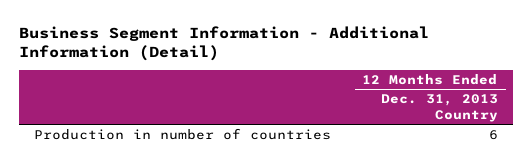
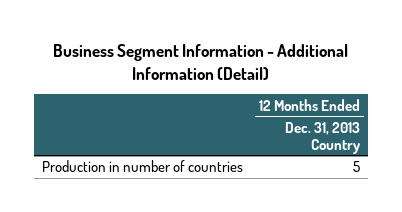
- Production in number of countries | 6
+ Production in number of countries | 5

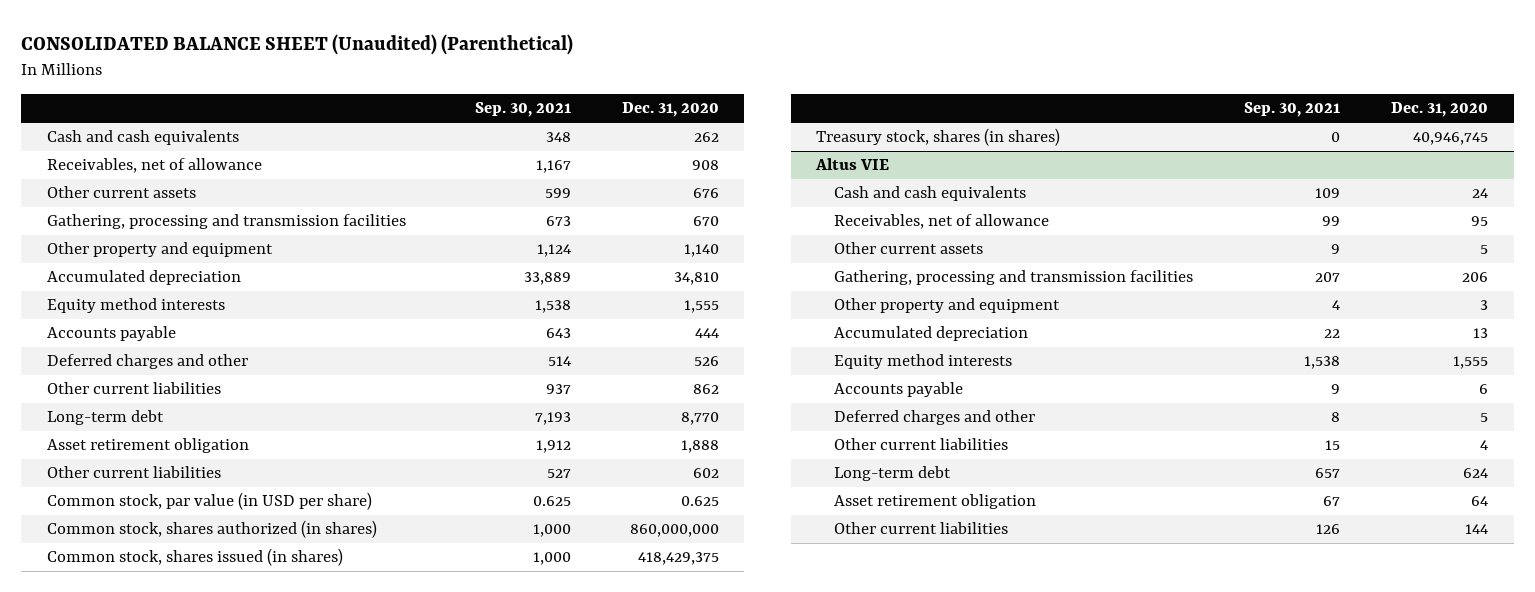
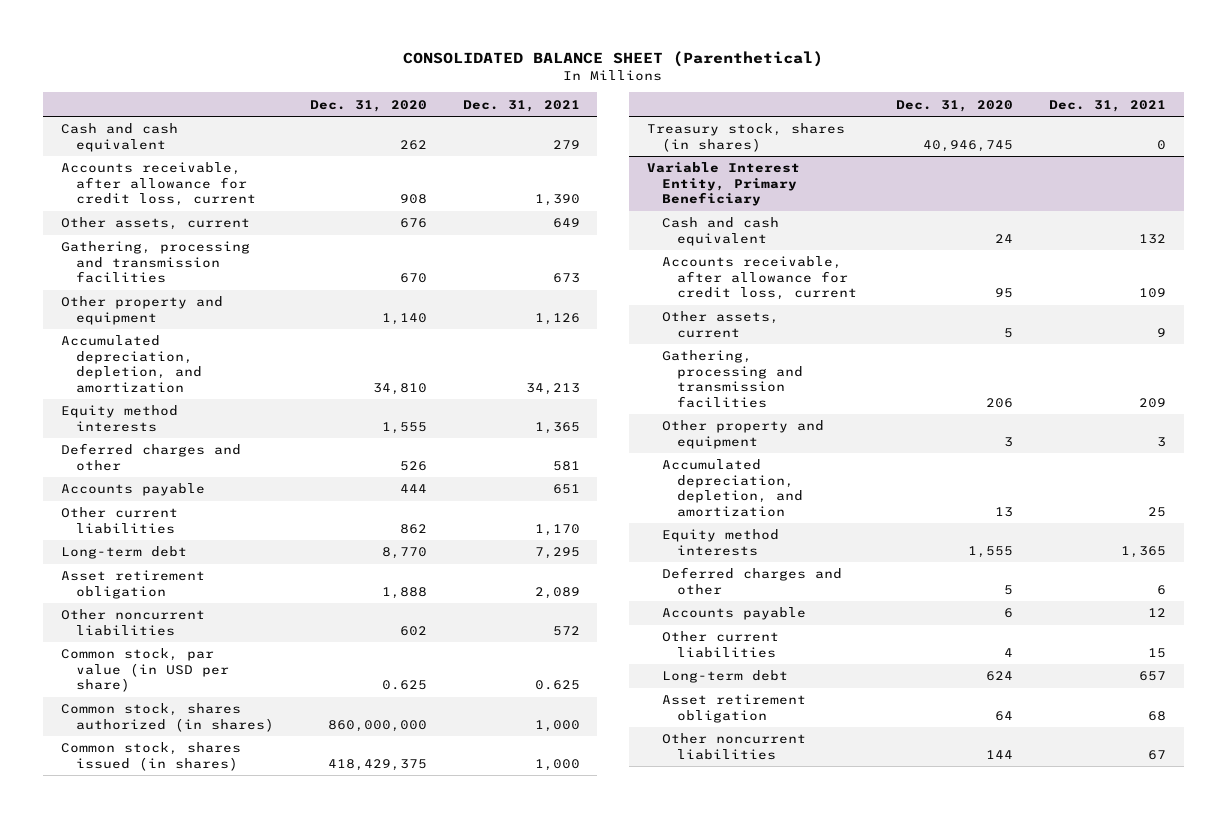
- CONSOLIDATED BALANCE SHEET (Unaudited) (Parenthetical)
+ CONSOLIDATED BALANCE SHEET (Parenthetical)
- | Sep. 30, 2021 | Dec. 31, 2020
+ | Dec. 31, 2020 | Dec. 31, 2021
- Cash and cash equivalents | 348 | 262
- Receivables, net of allowance | 1,167 | 908
- Other current assets | 599 | 676
+ Cash and cash equivalent | 262 | 279
+ Accounts receivable, after allowance for credit loss, current | 908 | 1,390
+ Other assets, current | 676 | 649
- Accumulated depreciation | 33,889 | 34,810
+ Accumulated depreciation, depletion, and amortization | 34,810 | 34,213
moved down: Accounts payable | 444 | 651
- Other current liabilities | 527 | 602
+ Other noncurrent liabilities | 602 | 572
- Altus VIE
- Cash and cash equivalents | 109 | 24
- Receivables, net of allowance | 99 | 95
- Other current assets | 9 | 5
+ Variable Interest Entity, Primary Beneficiary
+ Cash and cash equivalent | 24 | 132
+ Accounts receivable, after allowance for credit loss, current | 95 | 109
+ Other assets, current | 5 | 9
- Accumulated depreciation | 22 | 13
+ Accumulated depreciation, depletion, and amortization | 13 | 25
- Accounts payable | 9 | 6
+ Accounts payable | 6 | 12
- Other current liabilities | 126 | 144
+ Other noncurrent liabilities | 144 | 67

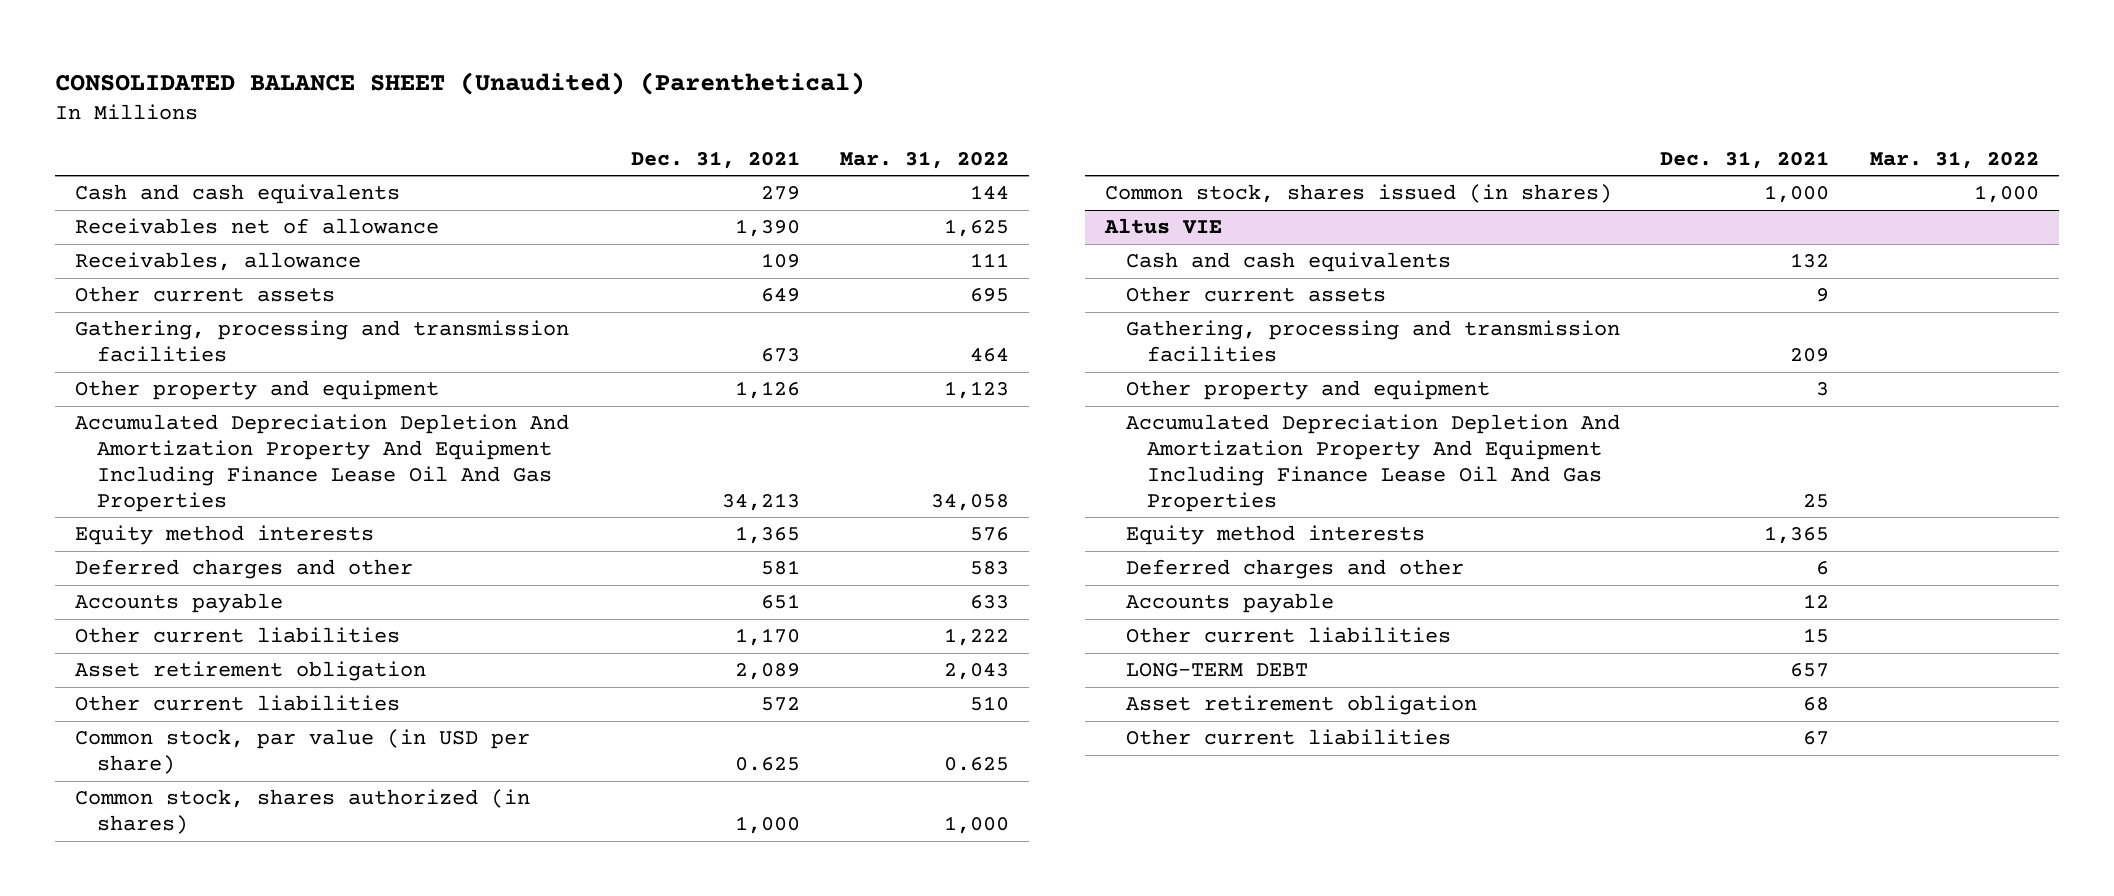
- CONSOLIDATED BALANCE SHEET (Parenthetical)
+ CONSOLIDATED BALANCE SHEET (Unaudited) (Parenthetical)
- | Dec. 31, 2020 | Dec. 31, 2021
+ | Dec. 31, 2021 | Mar. 31, 2022
- Cash and cash equivalent | 262 | 279
- Accounts receivable, after allowance for credit loss, current | 908 | 1,390
- Other assets, current | 676 | 649
+ Cash and cash equivalents | 279 | 144
+ Receivables net of allowance | 1,390 | 1,625
+ Receivables, allowance | 109 | 111
+ Other current assets | 649 | 695
- Accumulated depreciation, depletion, and amortization | 34,810 | 34,213
+ Accumulated Depreciation Depletion And Amortization Property And Equipment Including Finance Lease Oil And Gas Properties | 34,213 | 34,058
- Long-term debt | 8,770 | 7,295
- Other noncurrent liabilities | 602 | 572
+ Other current liabilities | 572 | 510
- Treasury stock, shares (in shares) | 40,946,745 | 0
- Variable Interest Entity, Primary Beneficiary
- Cash and cash equivalent | 24 | 132
- Accounts receivable, after allowance for credit loss, current | 95 | 109
- Other assets, current | 5 | 9
+ Altus VIE
+ Cash and cash equivalents | 132 |
+ Other current assets | 9 |
- Accumulated depreciation, depletion, and amortization | 13 | 25
+ Accumulated Depreciation Depletion And Amortization Property And Equipment Including Finance Lease Oil And Gas Properties | 25 |
- Long-term debt | 624 | 657
+ LONG-TERM DEBT | 657 |
- Other noncurrent liabilities | 144 | 67
+ Other current liabilities | 67 |

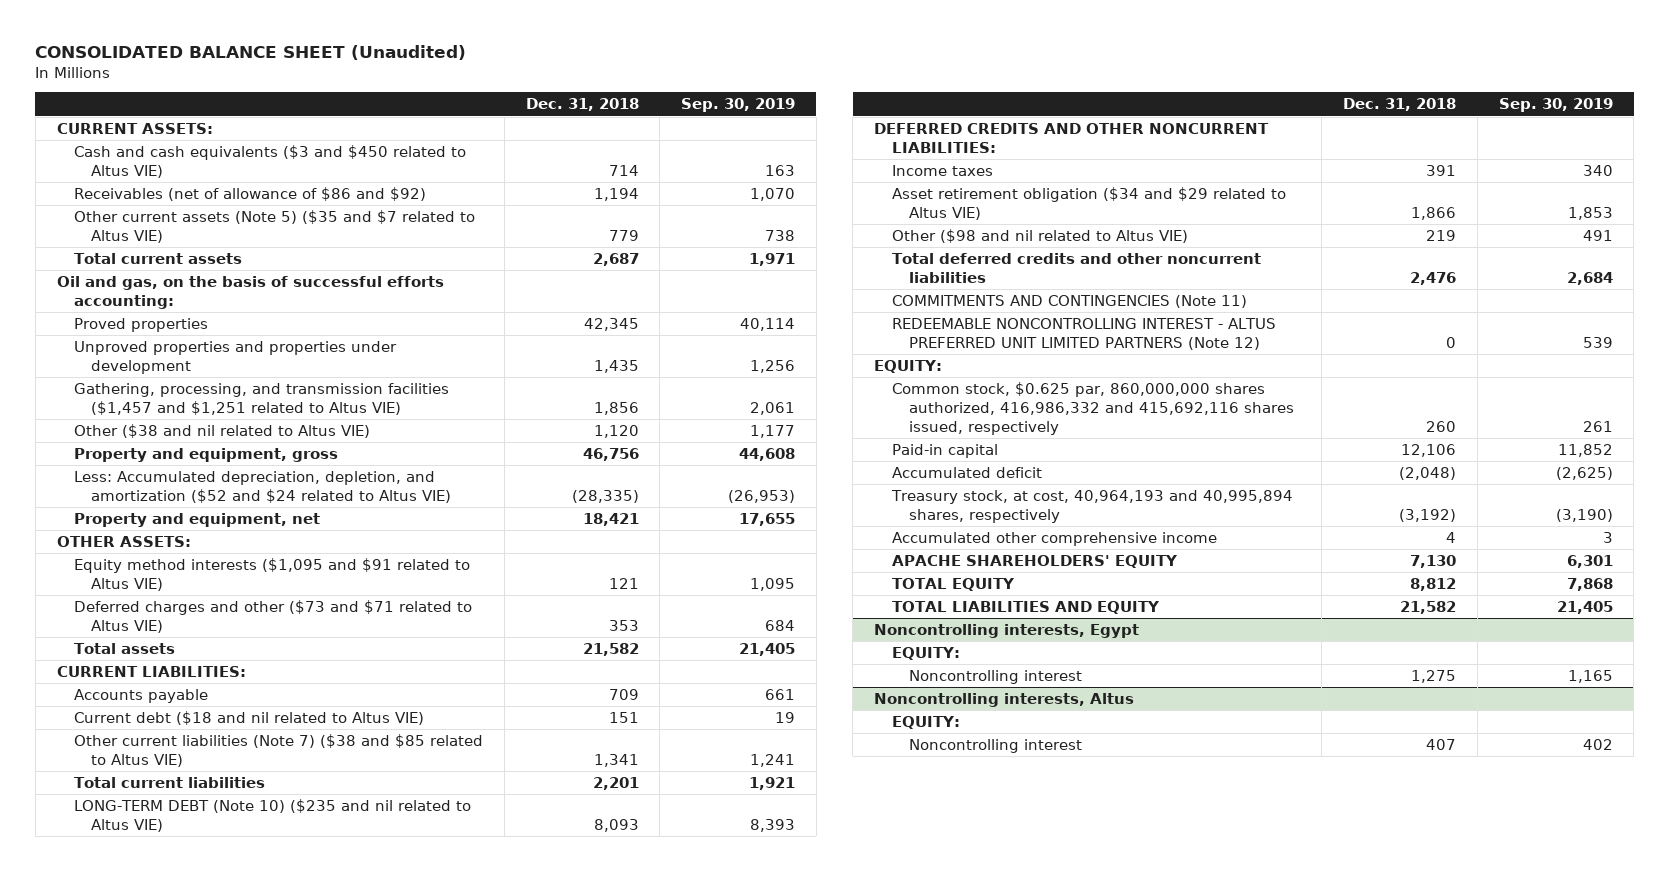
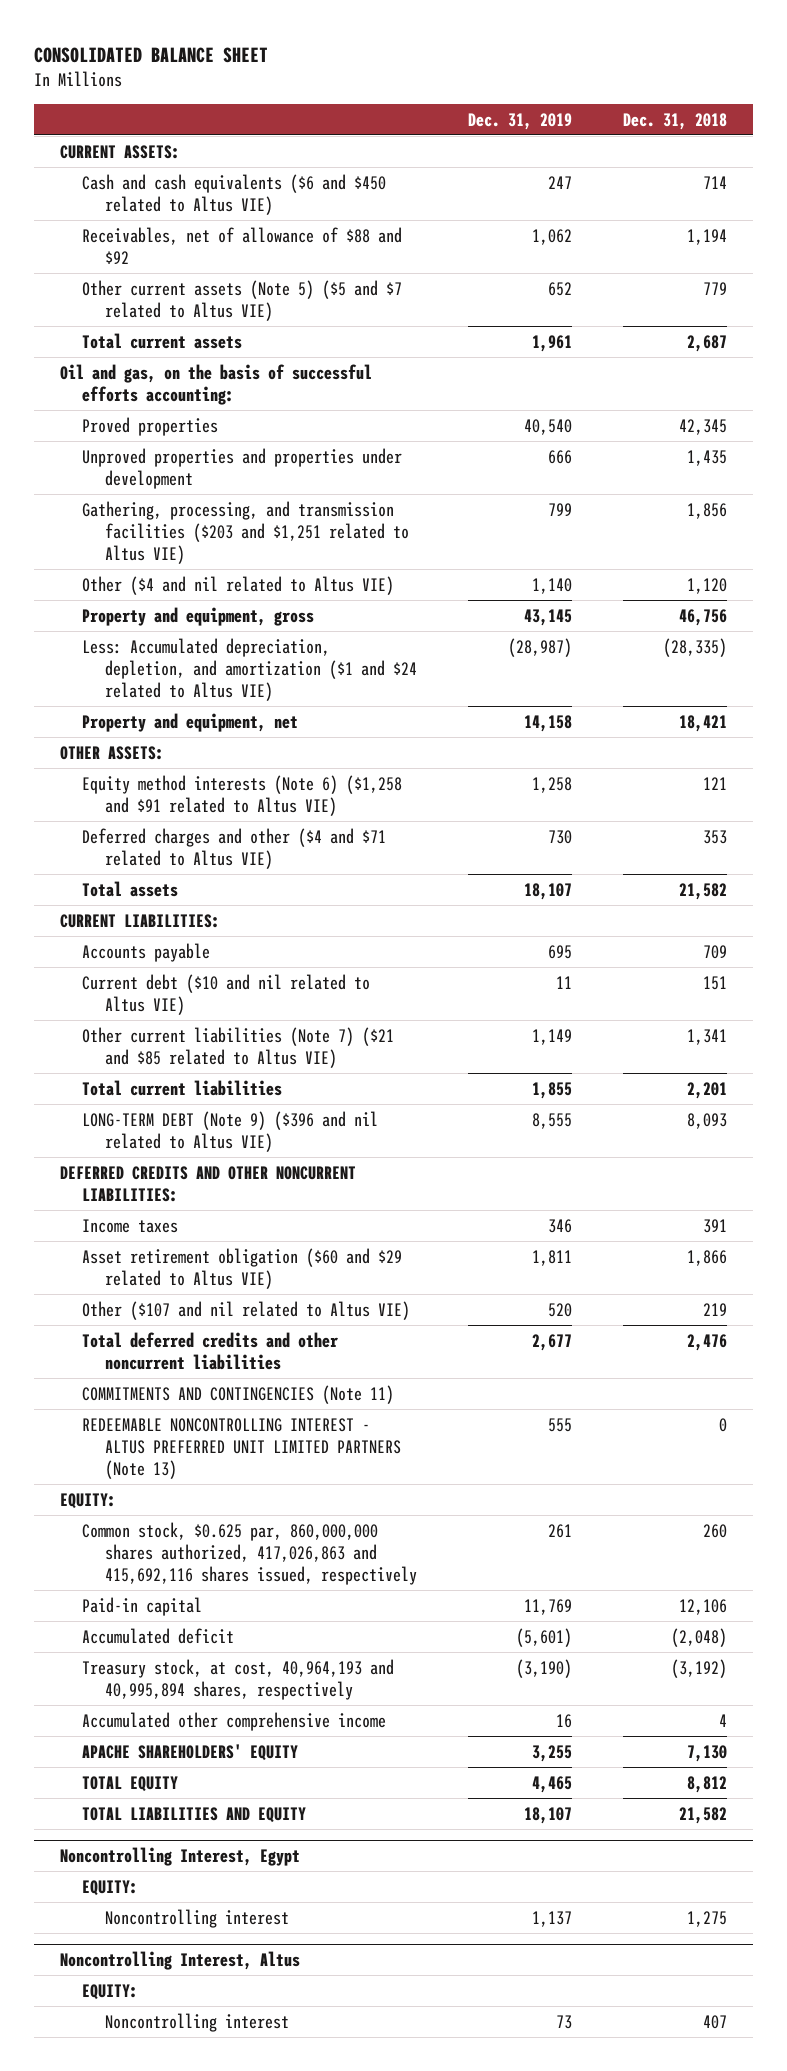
- CONSOLIDATED BALANCE SHEET (Unaudited)
+ CONSOLIDATED BALANCE SHEET
- | Dec. 31, 2018 | Sep. 30, 2019
+ | Dec. 31, 2019 | Dec. 31, 2018
- Cash and cash equivalents ($3 and $450 related to Altus VIE) | 714 | 163
- Receivables (net of allowance of $86 and $92) | 1,194 | 1,070
- Other current assets (Note 5) ($35 and $7 related to Altus VIE) | 779 | 738
+ Cash and cash equivalents ($6 and $450 related to Altus VIE) | 247 | 714
+ Receivables, net of allowance of $88 and $92 | 1,062 | 1,194
+ Other current assets (Note 5) ($5 and $7 related to Altus VIE) | 652 | 779
- Gathering, processing, and transmission facilities ($1,457 and $1,251 related to Altus VIE) | 1,856 | 2,061
- Other ($38 and nil related to Altus VIE) | 1,120 | 1,177
+ Gathering, processing, and transmission facilities ($203 and $1,251 related to Altus VIE) | 799 | 1,856
+ Other ($4 and nil related to Altus VIE) | 1,140 | 1,120
- Less: Accumulated depreciation, depletion, and amortization ($52 and $24 related to Altus VIE) | (28,335) | (26,953)
+ Less: Accumulated depreciation, depletion, and amortization ($1 and $24 related to Altus VIE) | (28,987) | (28,335)
- Equity method interests ($1,095 and $91 related to Altus VIE) | 121 | 1,095
- Deferred charges and other ($73 and $71 related to Altus VIE) | 353 | 684
+ Equity method interests (Note 6) ($1,258 and $91 related to Altus VIE) | 1,258 | 121
+ Deferred charges and other ($4 and $71 related to Altus VIE) | 730 | 353
- Current debt ($18 and nil related to Altus VIE) | 151 | 19
- Other current liabilities (Note 7) ($38 and $85 related to Altus VIE) | 1,341 | 1,241
+ Current debt ($10 and nil related to Altus VIE) | 11 | 151
+ Other current liabilities (Note 7) ($21 and $85 related to Altus VIE) | 1,149 | 1,341
- LONG-TERM DEBT (Note 10) ($235 and nil related to Altus VIE) | 8,093 | 8,393
+ LONG-TERM DEBT (Note 9) ($396 and nil related to Altus VIE) | 8,555 | 8,093
- Asset retirement obligation ($34 and $29 related to Altus VIE) | 1,866 | 1,853
- Other ($98 and nil related to Altus VIE) | 219 | 491
+ Asset retirement obligation ($60 and $29 related to Altus VIE) | 1,811 | 1,866
+ Other ($107 and nil related to Altus VIE) | 520 | 219
- REDEEMABLE NONCONTROLLING INTEREST - ALTUS PREFERRED UNIT LIMITED PARTNERS (Note 12) | 0 | 539
+ REDEEMABLE NONCONTROLLING INTEREST - ALTUS PREFERRED UNIT LIMITED PARTNERS (Note 13) | 555 | 0
- Common stock, $0.625 par, 860,000,000 shares authorized, 416,986,332 and 415,692,116 shares issued, respectively | 260 | 261
+ Common stock, $0.625 par, 860,000,000 shares authorized, 417,026,863 and 415,692,116 shares issued, respectively | 261 | 260
- Noncontrolling interests, Egypt
+ Noncontrolling Interest, Egypt
- Noncontrolling interests, Altus
+ Noncontrolling Interest, Altus

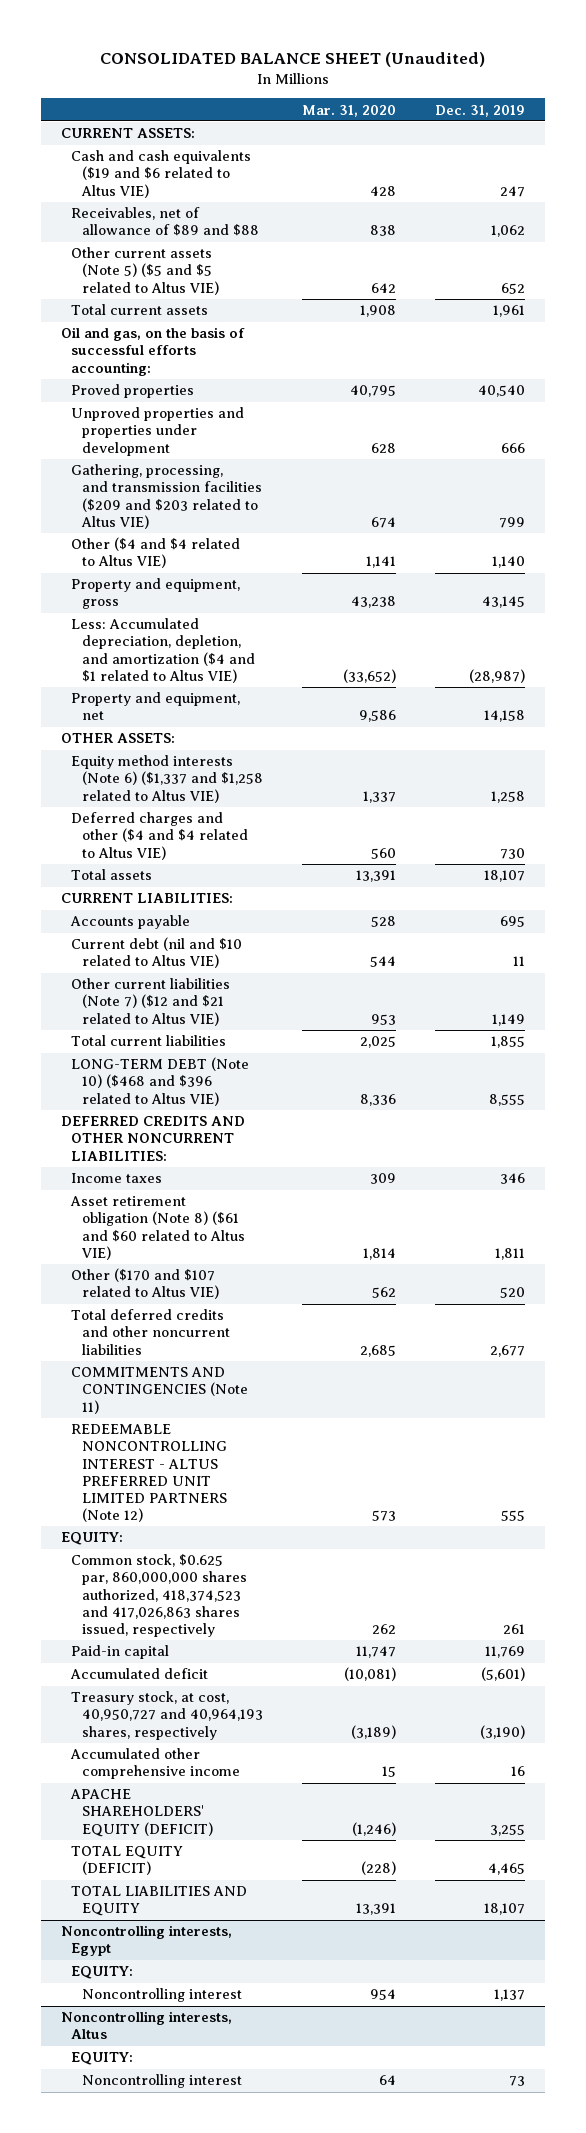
- CONSOLIDATED BALANCE SHEET
+ CONSOLIDATED BALANCE SHEET (Unaudited)
- | Dec. 31, 2019 | Dec. 31, 2018
+ | Mar. 31, 2020 | Dec. 31, 2019
- Cash and cash equivalents ($6 and $450 related to Altus VIE) | 247 | 714
- Receivables, net of allowance of $88 and $92 | 1,062 | 1,194
- Other current assets (Note 5) ($5 and $7 related to Altus VIE) | 652 | 779
+ Cash and cash equivalents ($19 and $6 related to Altus VIE) | 428 | 247
+ Receivables, net of allowance of $89 and $88 | 838 | 1,062
+ Other current assets (Note 5) ($5 and $5 related to Altus VIE) | 642 | 652
- Gathering, processing, and transmission facilities ($203 and $1,251 related to Altus VIE) | 799 | 1,856
- Other ($4 and nil related to Altus VIE) | 1,140 | 1,120
+ Gathering, processing, and transmission facilities ($209 and $203 related to Altus VIE) | 674 | 799
+ Other ($4 and $4 related to Altus VIE) | 1,141 | 1,140
- Less: Accumulated depreciation, depletion, and amortization ($1 and $24 related to Altus VIE) | (28,987) | (28,335)
+ Less: Accumulated depreciation, depletion, and amortization ($4 and $1 related to Altus VIE) | (33,652) | (28,987)
- Equity method interests (Note 6) ($1,258 and $91 related to Altus VIE) | 1,258 | 121
- Deferred charges and other ($4 and $71 related to Altus VIE) | 730 | 353
+ Equity method interests (Note 6) ($1,337 and $1,258 related to Altus VIE) | 1,337 | 1,258
+ Deferred charges and other ($4 and $4 related to Altus VIE) | 560 | 730
- Current debt ($10 and nil related to Altus VIE) | 11 | 151
- Other current liabilities (Note 7) ($21 and $85 related to Altus VIE) | 1,149 | 1,341
+ Current debt (nil and $10 related to Altus VIE) | 544 | 11
+ Other current liabilities (Note 7) ($12 and $21 related to Altus VIE) | 953 | 1,149
- LONG-TERM DEBT (Note 9) ($396 and nil related to Altus VIE) | 8,555 | 8,093
+ LONG-TERM DEBT (Note 10) ($468 and $396 related to Altus VIE) | 8,336 | 8,555
- Asset retirement obligation ($60 and $29 related to Altus VIE) | 1,811 | 1,866
- Other ($107 and nil related to Altus VIE) | 520 | 219
+ Asset retirement obligation (Note 8) ($61 and $60 related to Altus VIE) | 1,814 | 1,811
+ Other ($170 and $107 related to Altus VIE) | 562 | 520
- REDEEMABLE NONCONTROLLING INTEREST - ALTUS PREFERRED UNIT LIMITED PARTNERS (Note 13) | 555 | 0
+ REDEEMABLE NONCONTROLLING INTEREST - ALTUS PREFERRED UNIT LIMITED PARTNERS (Note 12) | 573 | 555
- Common stock, $0.625 par, 860,000,000 shares authorized, 417,026,863 and 415,692,116 shares issued, respectively | 261 | 260
+ Common stock, $0.625 par, 860,000,000 shares authorized, 418,374,523 and 417,026,863 shares issued, respectively | 262 | 261
- Treasury stock, at cost, 40,964,193 and 40,995,894 shares, respectively | (3,190) | (3,192)
+ Treasury stock, at cost, 40,950,727 and 40,964,193 shares, respectively | (3,189) | (3,190)
- APACHE SHAREHOLDERS' EQUITY | 3,255 | 7,130
- TOTAL EQUITY | 4,465 | 8,812
+ APACHE SHAREHOLDERS' EQUITY (DEFICIT) | (1,246) | 3,255
+ TOTAL EQUITY (DEFICIT) | (228) | 4,465
- Noncontrolling Interest, Egypt
+ Noncontrolling interests, Egypt
- Noncontrolling Interest, Altus
+ Noncontrolling interests, Altus

